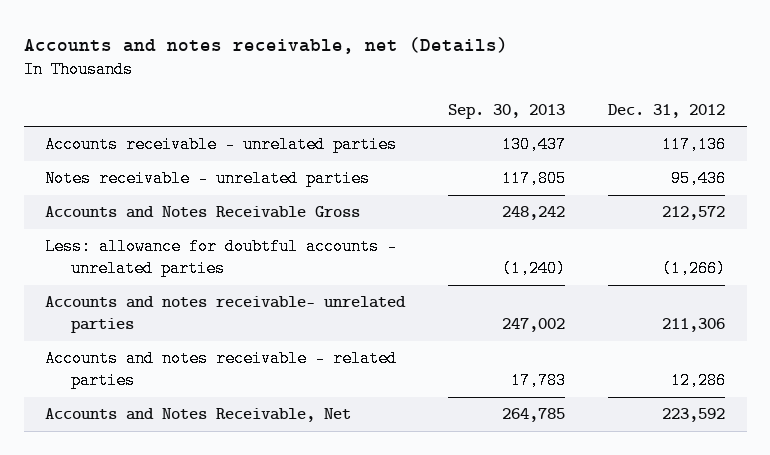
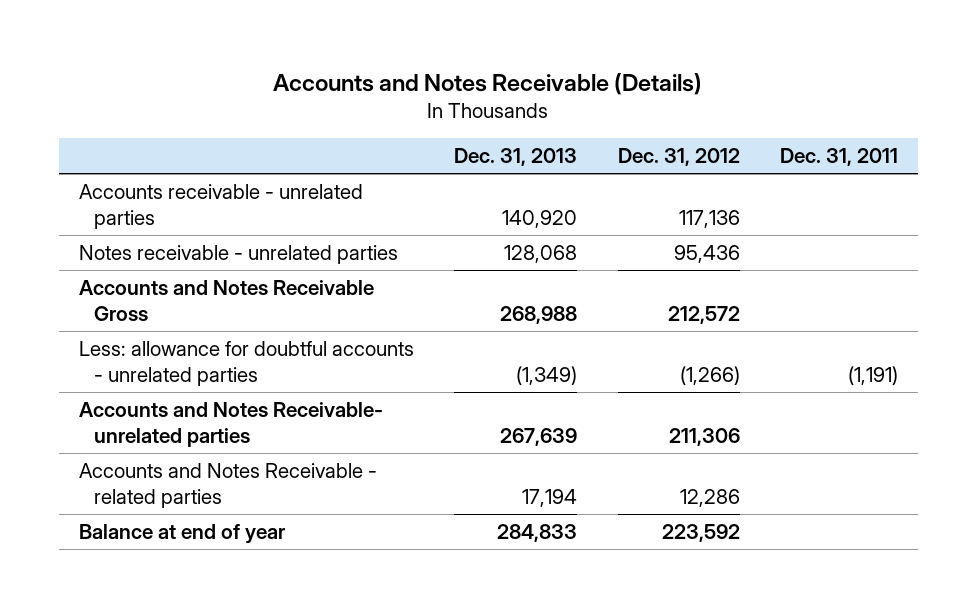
- Accounts and notes receivable, net (Details)
+ Accounts and Notes Receivable (Details)
- | Sep. 30, 2013 | Dec. 31, 2012
+ | Dec. 31, 2013 | Dec. 31, 2012 | Dec. 31, 2011
- Accounts and notes receivable- unrelated parties | 247,002 | 211,306
- Accounts and notes receivable - related parties | 17,783 | 12,286
- Accounts and Notes Receivable, Net | 264,785 | 223,592
+ Accounts and Notes Receivable- unrelated parties | 267,639 | 211,306 |
+ Accounts and Notes Receivable - related parties | 17,194 | 12,286 |
+ Balance at end of year | 284,833 | 223,592 |

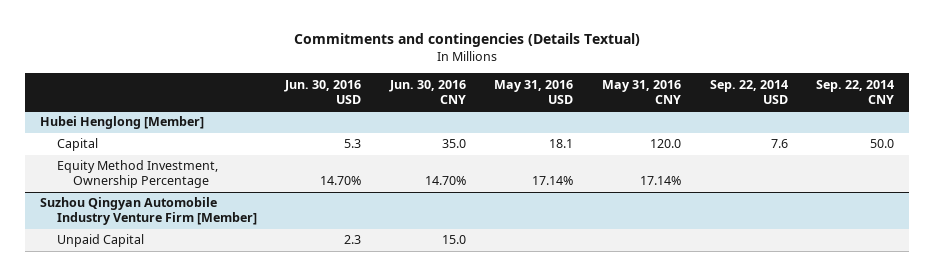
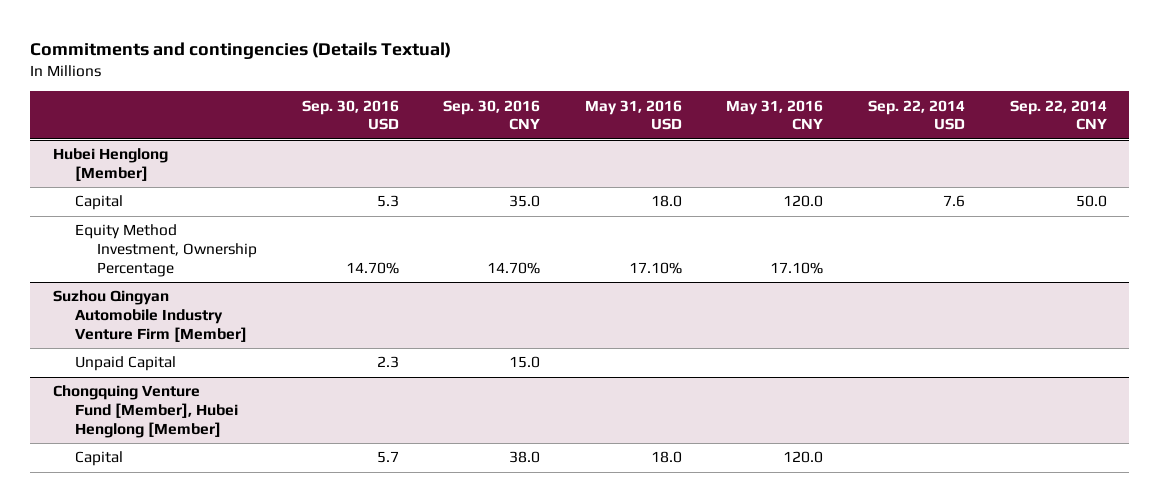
- | Jun. 30, 2016 USD | Jun. 30, 2016 CNY | May 31, 2016 USD | May 31, 2016 CNY | Sep. 22, 2014 USD | Sep. 22, 2014 CNY
+ | Sep. 30, 2016 USD | Sep. 30, 2016 CNY | May 31, 2016 USD | May 31, 2016 CNY | Sep. 22, 2014 USD | Sep. 22, 2014 CNY
@ Hubei Henglong [Member]
- Capital | 5.3 | 35.0 | 18.1 | 120.0 | 7.6 | 50.0
- Equity Method Investment, Ownership Percentage | 14.70% | 14.70% | 17.14% | 17.14% | |
+ Capital | 5.3 | 35.0 | 18.0 | 120.0 | 7.6 | 50.0
+ Equity Method Investment, Ownership Percentage | 14.70% | 14.70% | 17.10% | 17.10% | |
+ Chongquing Venture Fund [Member], Hubei Henglong [Member]
+ Capital | 5.7 | 38.0 | 18.0 | 120.0 | |

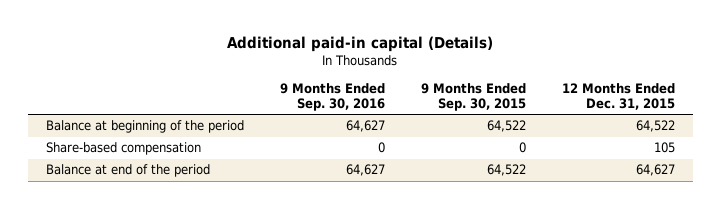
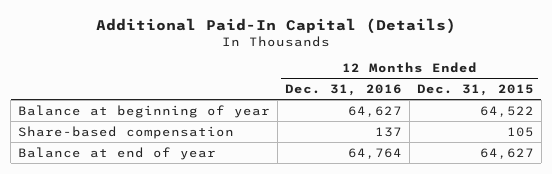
- Additional paid-in capital (Details)
+ Additional Paid-In Capital (Details)
- | 9 Months Ended Sep. 30, 2016 | 9 Months Ended Sep. 30, 2015 | 12 Months Ended Dec. 31, 2015
+ | 12 Months Ended Dec. 31, 2016 | 12 Months Ended Dec. 31, 2015
- Balance at beginning of the period | 64,627 | 64,522 | 64,522
+ Balance at beginning of year | 64,627 | 64,522
- Balance at end of the period | 64,627 | 64,522 | 64,627
+ Balance at end of year | 64,764 | 64,627

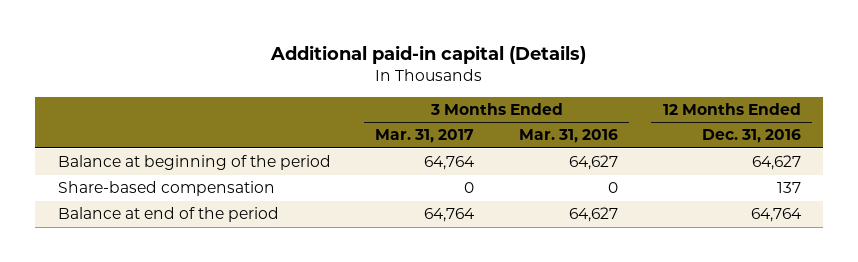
- Additional Paid-In Capital (Details)
+ Additional paid-in capital (Details)
- | 12 Months Ended Dec. 31, 2016 | 12 Months Ended Dec. 31, 2015
+ | 3 Months Ended Mar. 31, 2017 | 3 Months Ended Mar. 31, 2016 | 12 Months Ended Dec. 31, 2016
- Balance at beginning of year | 64,627 | 64,522
+ Balance at beginning of the period | 64,764 | 64,627 | 64,627
- Balance at end of year | 64,764 | 64,627
+ Balance at end of the period | 64,764 | 64,627 | 64,764

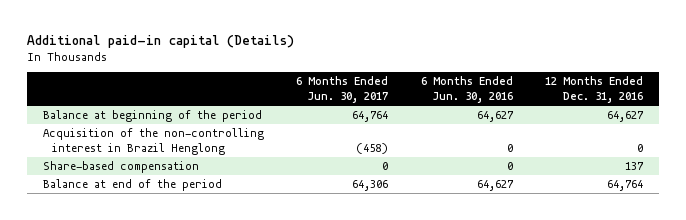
- | 3 Months Ended Mar. 31, 2017 | 3 Months Ended Mar. 31, 2016 | 12 Months Ended Dec. 31, 2016
+ | 6 Months Ended Jun. 30, 2017 | 6 Months Ended Jun. 30, 2016 | 12 Months Ended Dec. 31, 2016
+ Acquisition of the non-controlling interest in Brazil Henglong | (458) | 0 | 0

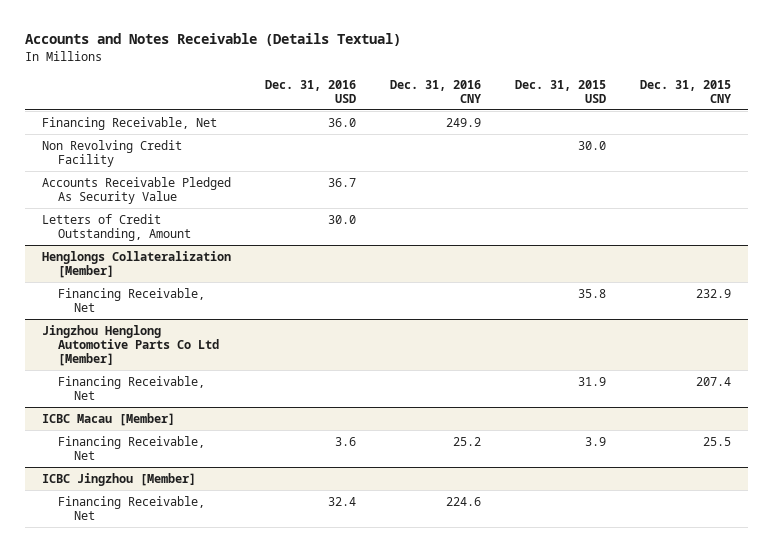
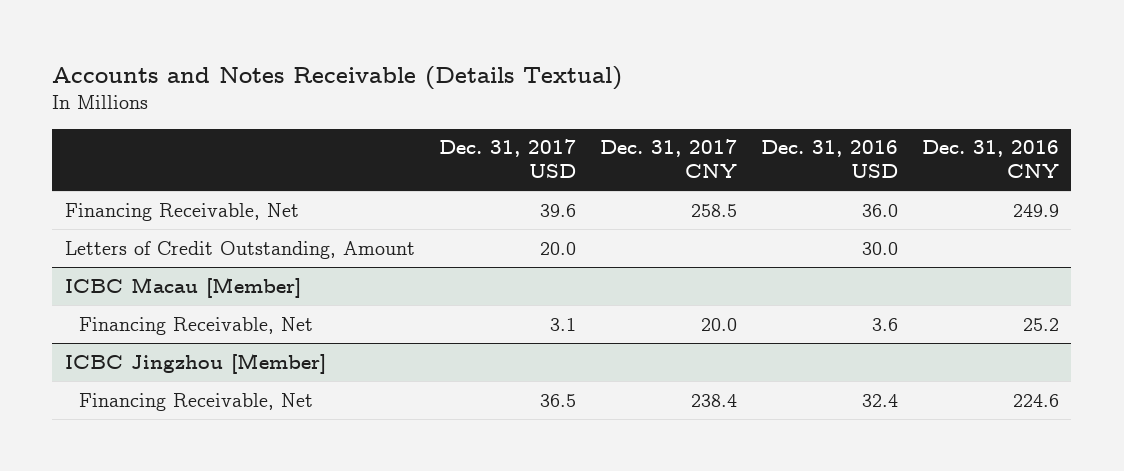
- | Dec. 31, 2016 USD | Dec. 31, 2016 CNY | Dec. 31, 2015 USD | Dec. 31, 2015 CNY
+ | Dec. 31, 2017 USD | Dec. 31, 2017 CNY | Dec. 31, 2016 USD | Dec. 31, 2016 CNY
- Non Revolving Credit Facility | | | 30.0 |
- Accounts Receivable Pledged As Security Value | 36.7 | | |
- Henglongs Collateralization [Member]
- Financing Receivable, Net | | | 35.8 | 232.9
- Jingzhou Henglong Automotive Parts Co Ltd [Member]
- Financing Receivable, Net | | | 31.9 | 207.4

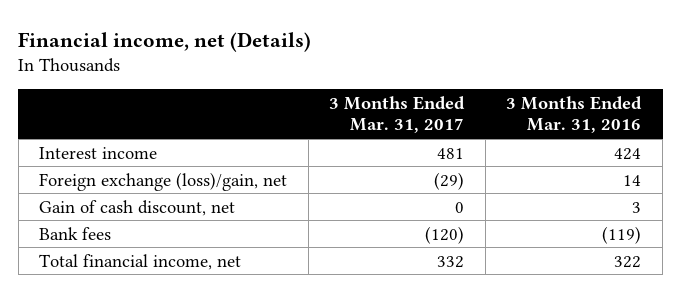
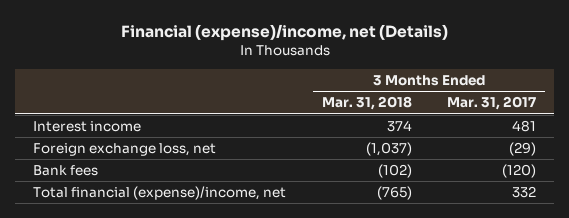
- Financial income, net (Details)
+ Financial (expense)/income, net (Details)
- | 3 Months Ended Mar. 31, 2017 | 3 Months Ended Mar. 31, 2016
+ | 3 Months Ended Mar. 31, 2018 | 3 Months Ended Mar. 31, 2017
- Foreign exchange (loss)/gain, net | (29) | 14
- Gain of cash discount, net | 0 | 3
+ Foreign exchange loss, net | (1,037) | (29)
- Total financial income, net | 332 | 322
+ Total financial (expense)/income, net | (765) | 332

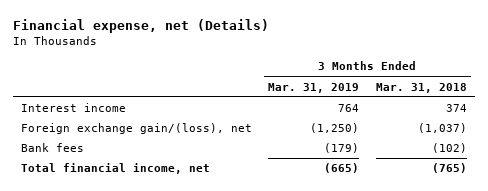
- Financial (expense)/income, net (Details)
+ Financial expense, net (Details)
- | 3 Months Ended Mar. 31, 2018 | 3 Months Ended Mar. 31, 2017
+ | 3 Months Ended Mar. 31, 2019 | 3 Months Ended Mar. 31, 2018
- Foreign exchange loss, net | (1,037) | (29)
+ Foreign exchange gain/(loss), net | (1,250) | (1,037)
- Total financial (expense)/income, net | (765) | 332
+ Total financial income, net | (665) | (765)

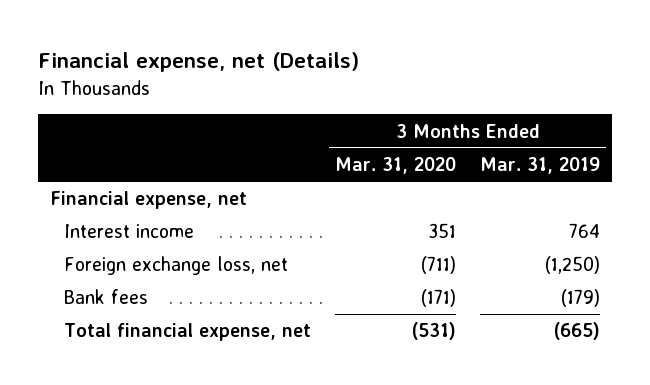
- | 3 Months Ended Mar. 31, 2019 | 3 Months Ended Mar. 31, 2018
+ | 3 Months Ended Mar. 31, 2020 | 3 Months Ended Mar. 31, 2019
+ Financial expense, net
- Foreign exchange gain/(loss), net | (1,250) | (1,037)
+ Foreign exchange loss, net | (711) | (1,250)
- Total financial income, net | (665) | (765)
+ Total financial expense, net | (531) | (665)

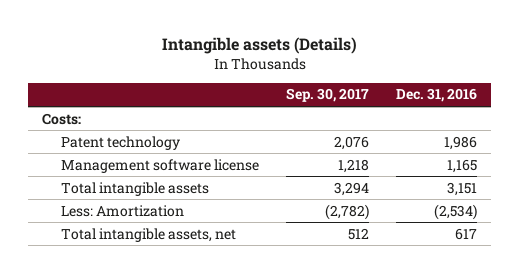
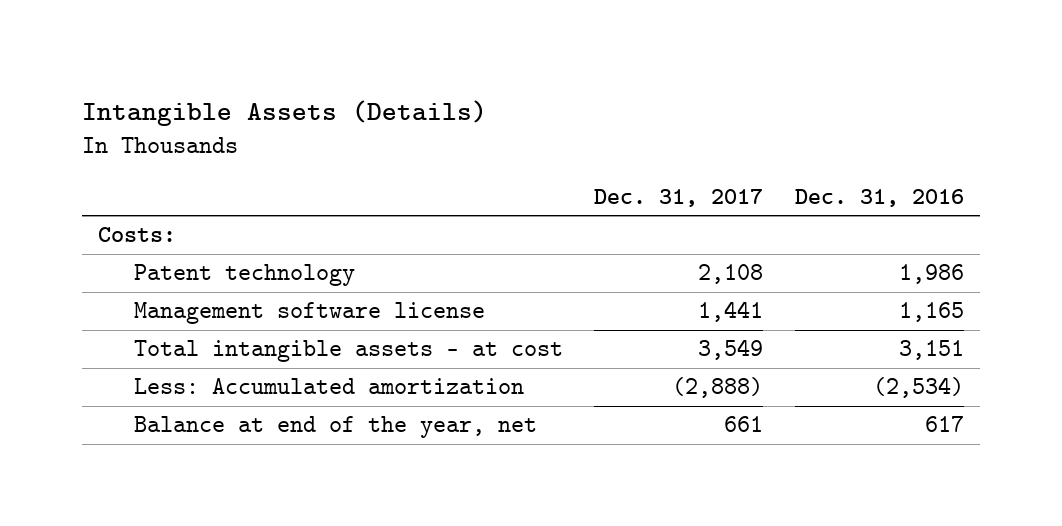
- Intangible assets (Details)
+ Intangible Assets (Details)
- | Sep. 30, 2017 | Dec. 31, 2016
+ | Dec. 31, 2017 | Dec. 31, 2016
- Total intangible assets | 3,294 | 3,151
- Less: Amortization | (2,782) | (2,534)
- Total intangible assets, net | 512 | 617
+ Total intangible assets - at cost | 3,549 | 3,151
+ Less: Accumulated amortization | (2,888) | (2,534)
+ Balance at end of the year, net | 661 | 617

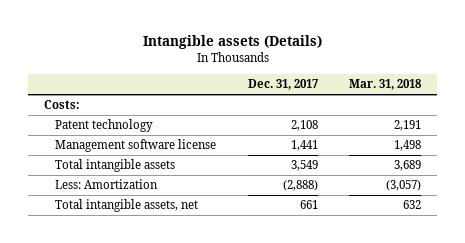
- Intangible Assets (Details)
+ Intangible assets (Details)
- | Dec. 31, 2017 | Dec. 31, 2016
+ | Dec. 31, 2017 | Mar. 31, 2018
- Total intangible assets - at cost | 3,549 | 3,151
- Less: Accumulated amortization | (2,888) | (2,534)
- Balance at end of the year, net | 661 | 617
+ Total intangible assets | 3,549 | 3,689
+ Less: Amortization | (2,888) | (3,057)
+ Total intangible assets, net | 661 | 632

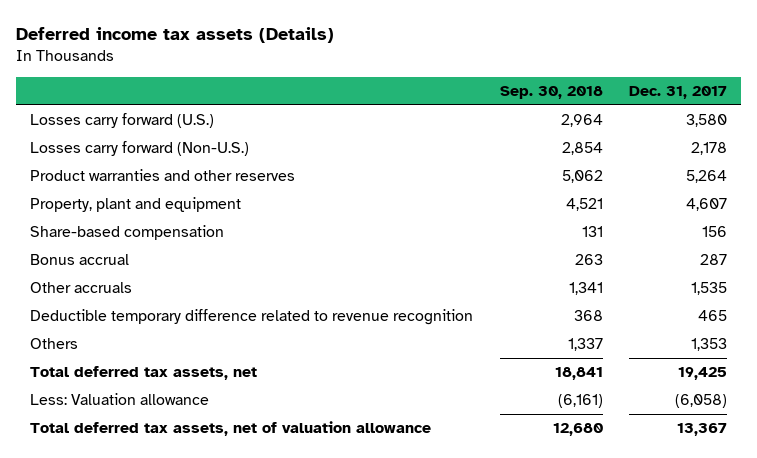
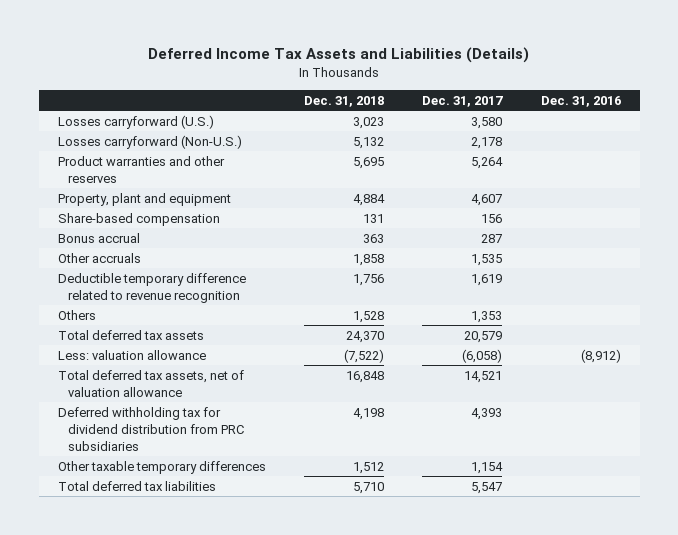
- Deferred income tax assets (Details)
+ Deferred Income Tax Assets and Liabilities (Details)
- | Sep. 30, 2018 | Dec. 31, 2017
+ | Dec. 31, 2018 | Dec. 31, 2017 | Dec. 31, 2016
- Losses carry forward (U.S.) | 2,964 | 3,580
- Losses carry forward (Non-U.S.) | 2,854 | 2,178
+ Losses carryforward (U.S.) | 3,023 | 3,580 |
+ Losses carryforward (Non-U.S.) | 5,132 | 2,178 |
- Deductible temporary difference related to revenue recognition | 368 | 465
+ Deductible temporary difference related to revenue recognition | 1,756 | 1,619 |
- Total deferred tax assets, net | 18,841 | 19,425
- Less: Valuation allowance | (6,161) | (6,058)
- Total deferred tax assets, net of valuation allowance | 12,680 | 13,367
+ Total deferred tax assets | 24,370 | 20,579 |
+ Less: valuation allowance | (7,522) | (6,058) | (8,912)
+ Total deferred tax assets, net of valuation allowance | 16,848 | 14,521 |
+ Deferred withholding tax for dividend distribution from PRC subsidiaries | 4,198 | 4,393 |
+ Other taxable temporary differences | 1,512 | 1,154 |
+ Total deferred tax liabilities | 5,710 | 5,547 |

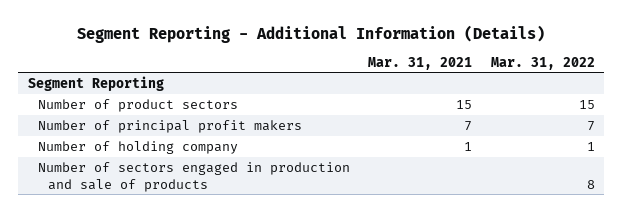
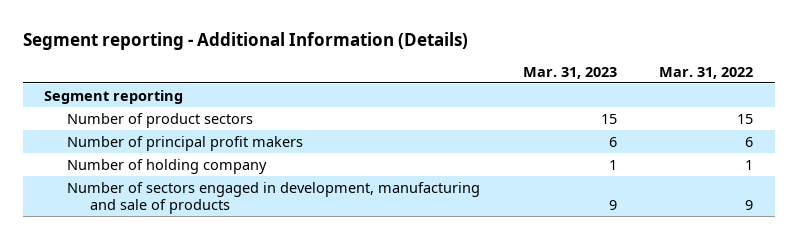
- Segment Reporting - Additional Information (Details)
+ Segment reporting - Additional Information (Details)
- | Mar. 31, 2021 | Mar. 31, 2022
+ | Mar. 31, 2023 | Mar. 31, 2022
- Segment Reporting
+ Segment reporting
- Number of principal profit makers | 7 | 7
+ Number of principal profit makers | 6 | 6
- Number of sectors engaged in production and sale of products | | 8
+ Number of sectors engaged in development, manufacturing and sale of products | 9 | 9

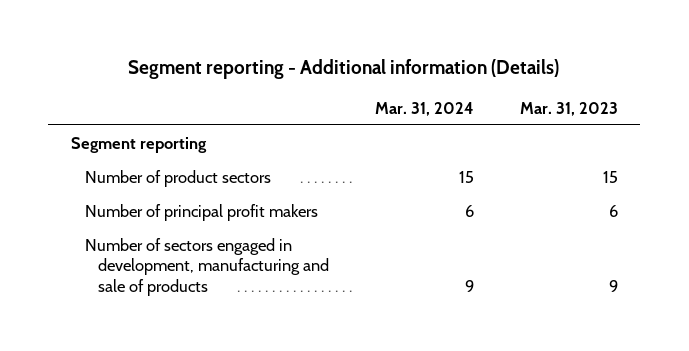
- Segment reporting - Additional Information (Details)
+ Segment reporting - Additional information (Details)
- | Mar. 31, 2023 | Mar. 31, 2022
+ | Mar. 31, 2024 | Mar. 31, 2023
- Number of holding company | 1 | 1

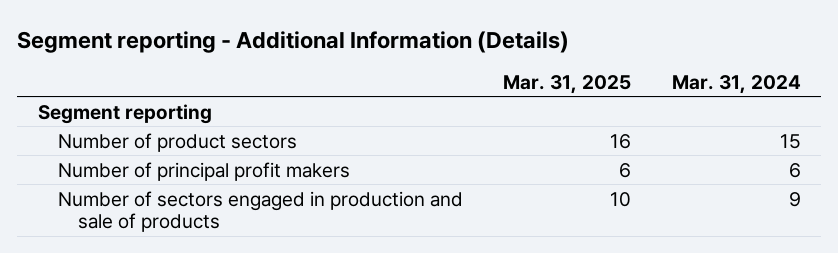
- Segment reporting - Additional information (Details)
+ Segment reporting - Additional Information (Details)
- | Mar. 31, 2024 | Mar. 31, 2023
+ | Mar. 31, 2025 | Mar. 31, 2024
- Number of sectors engaged in development, manufacturing and sale of products | 9 | 9
+ Number of sectors engaged in production and sale of products | 10 | 9

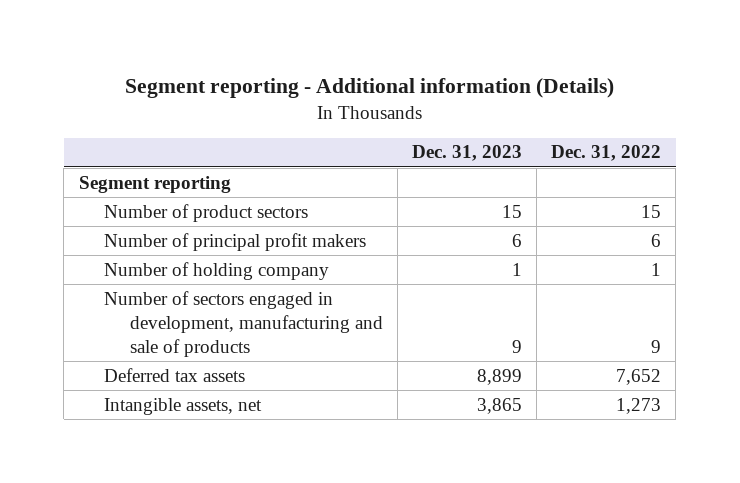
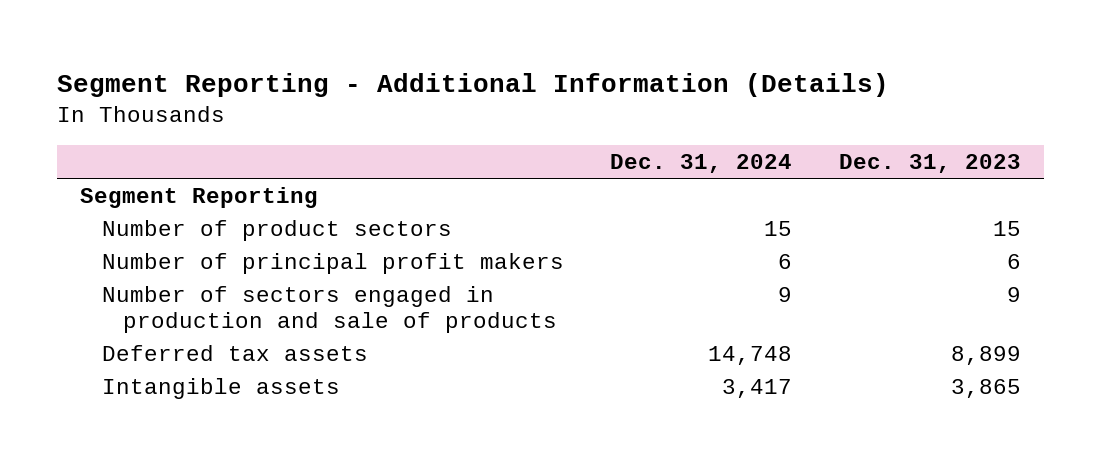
- Segment reporting - Additional information (Details)
+ Segment Reporting - Additional Information (Details)
- | Dec. 31, 2023 | Dec. 31, 2022
+ | Dec. 31, 2024 | Dec. 31, 2023
- Segment reporting
+ Segment Reporting
- Number of holding company | 1 | 1
- Number of sectors engaged in development, manufacturing and sale of products | 9 | 9
+ Number of sectors engaged in production and sale of products | 9 | 9
- Intangible assets, net | 3,865 | 1,273
+ Intangible assets | 3,417 | 3,865

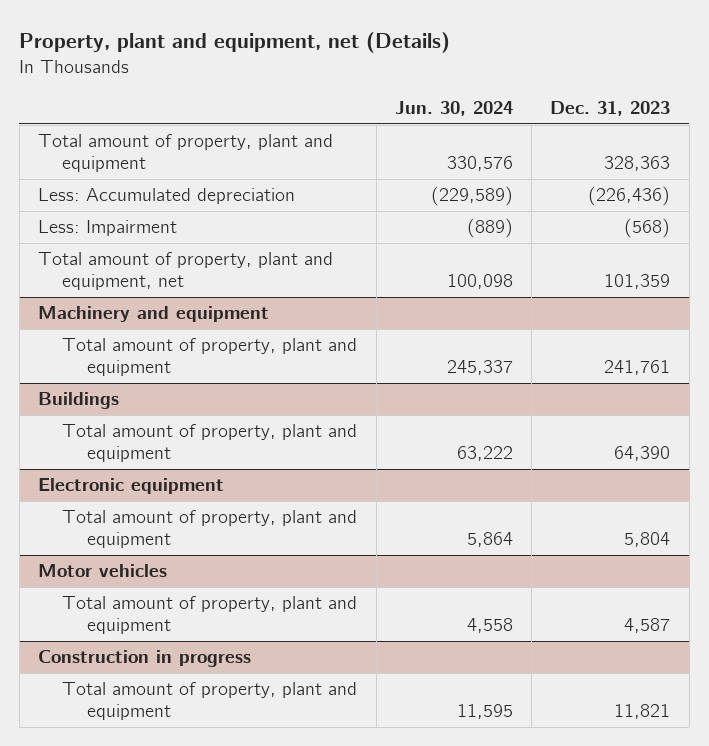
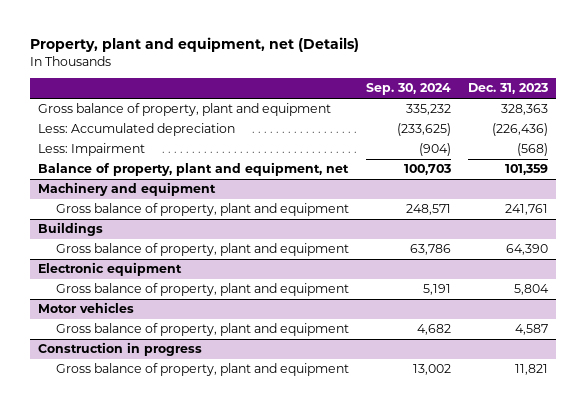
- | Jun. 30, 2024 | Dec. 31, 2023
+ | Sep. 30, 2024 | Dec. 31, 2023
- Total amount of property, plant and equipment | 330,576 | 328,363
+ Gross balance of property, plant and equipment | 335,232 | 328,363
- Total amount of property, plant and equipment, net | 100,098 | 101,359
+ Balance of property, plant and equipment, net | 100,703 | 101,359
@ Machinery and equipment
- Total amount of property, plant and equipment | 245,337 | 241,761
+ Gross balance of property, plant and equipment | 248,571 | 241,761
@ Buildings
- Total amount of property, plant and equipment | 63,222 | 64,390
+ Gross balance of property, plant and equipment | 63,786 | 64,390
@ Electronic equipment
- Total amount of property, plant and equipment | 5,864 | 5,804
+ Gross balance of property, plant and equipment | 5,191 | 5,804
@ Motor vehicles
- Total amount of property, plant and equipment | 4,558 | 4,587
+ Gross balance of property, plant and equipment | 4,682 | 4,587
@ Construction in progress
- Total amount of property, plant and equipment | 11,595 | 11,821
+ Gross balance of property, plant and equipment | 13,002 | 11,821

